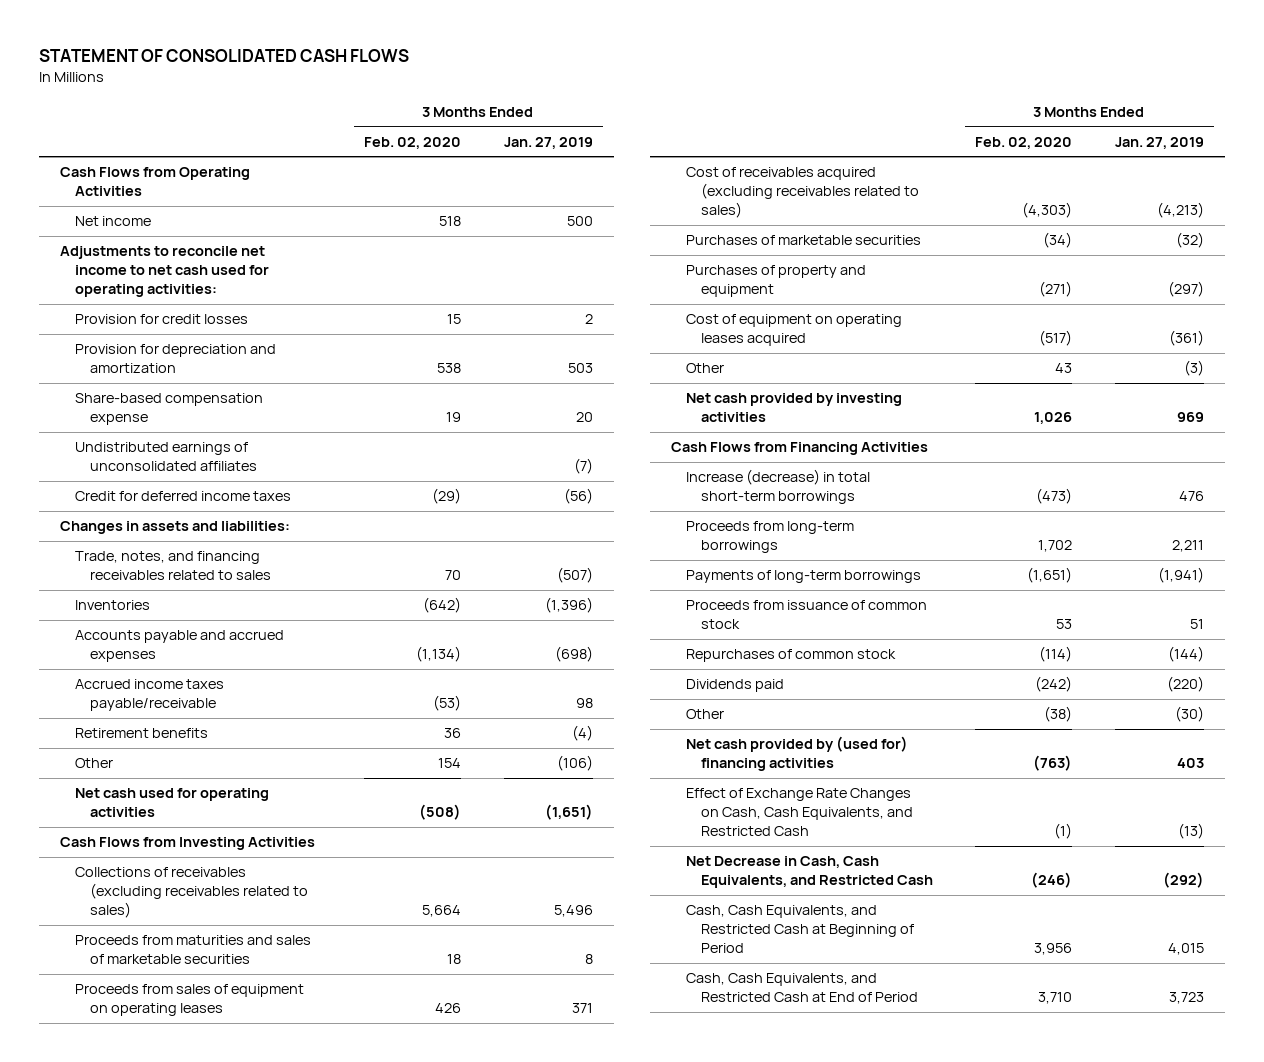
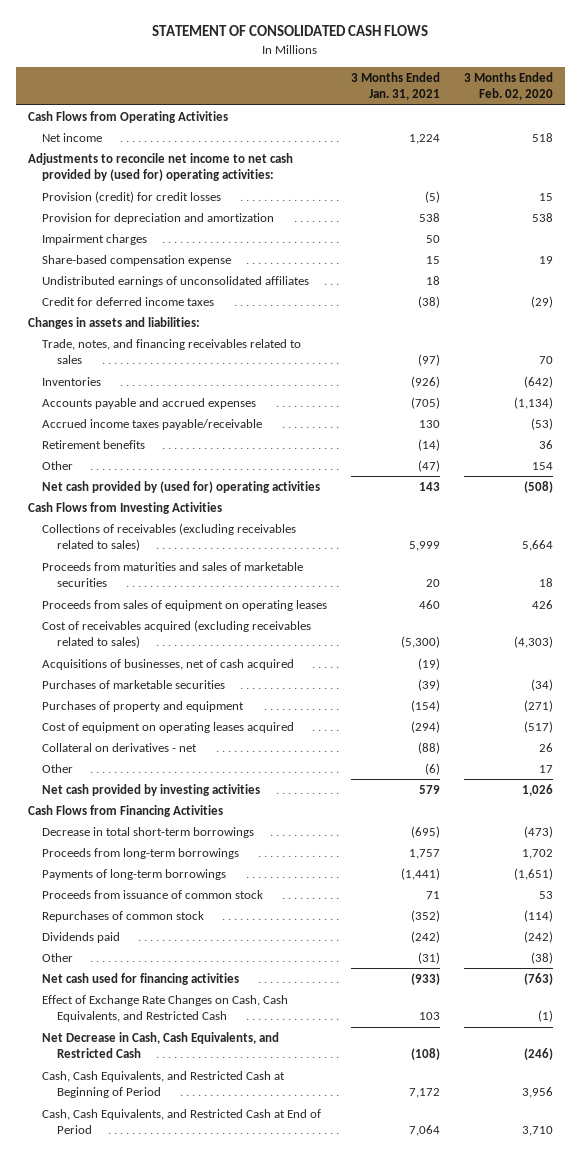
- | 3 Months Ended Feb. 02, 2020 | 3 Months Ended Jan. 27, 2019
+ | 3 Months Ended Jan. 31, 2021 | 3 Months Ended Feb. 02, 2020
- Adjustments to reconcile net income to net cash used for operating activities:
- Provision for credit losses | 15 | 2
+ Adjustments to reconcile net income to net cash provided by (used for) operating activities:
+ Provision (credit) for credit losses | (5) | 15
+ Impairment charges | 50 |
- Net cash used for operating activities | (508) | (1,651)
+ Net cash provided by (used for) operating activities | 143 | (508)
+ Acquisitions of businesses, net of cash acquired | (19) |
- Other | 43 | (3)
+ Collateral on derivatives - net | (88) | 26
+ Other | (6) | 17
- Increase (decrease) in total short-term borrowings | (473) | 476
+ Decrease in total short-term borrowings | (695) | (473)
- Net cash provided by (used for) financing activities | (763) | 403
+ Net cash used for financing activities | (933) | (763)

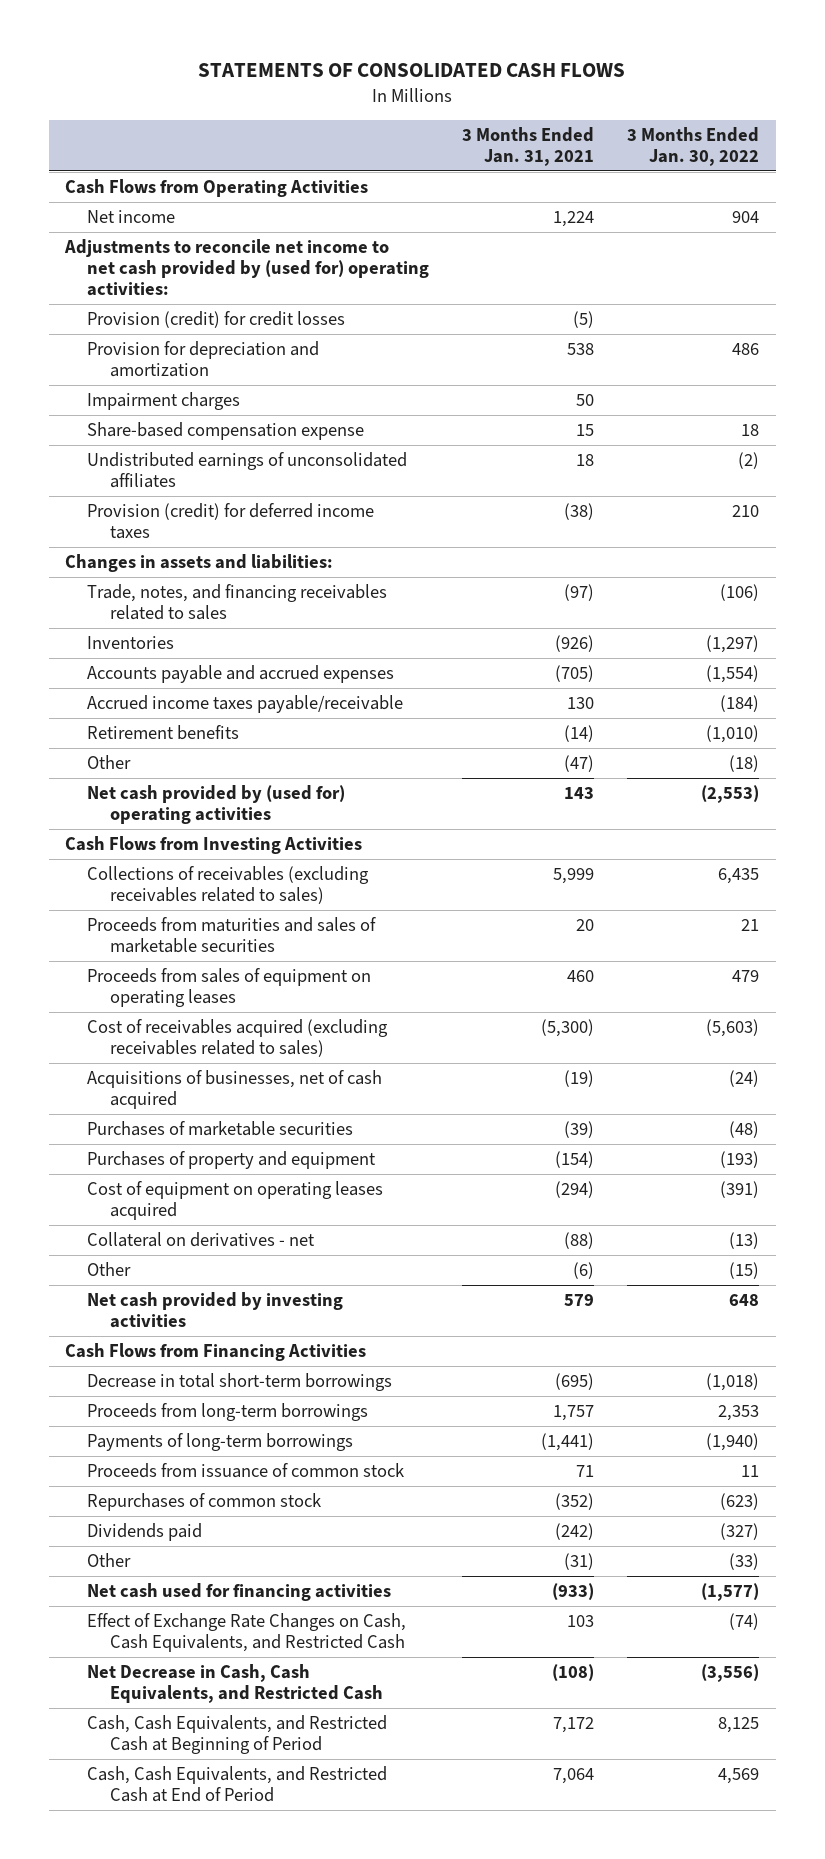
- STATEMENT OF CONSOLIDATED CASH FLOWS
+ STATEMENTS OF CONSOLIDATED CASH FLOWS
- | 3 Months Ended Jan. 31, 2021 | 3 Months Ended Feb. 02, 2020
+ | 3 Months Ended Jan. 31, 2021 | 3 Months Ended Jan. 30, 2022
- Credit for deferred income taxes | (38) | (29)
+ Provision (credit) for deferred income taxes | (38) | 210

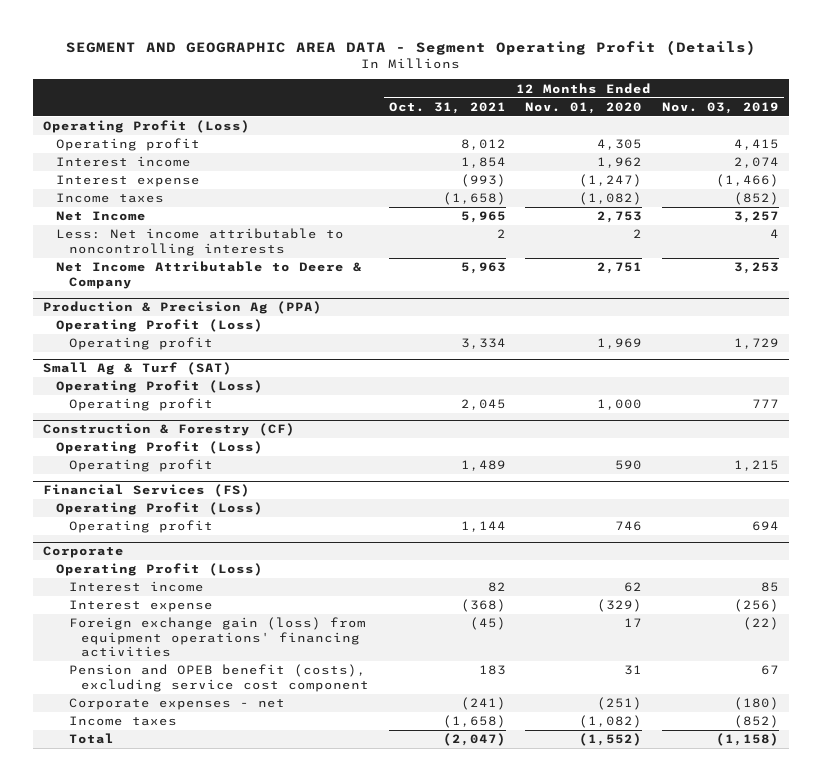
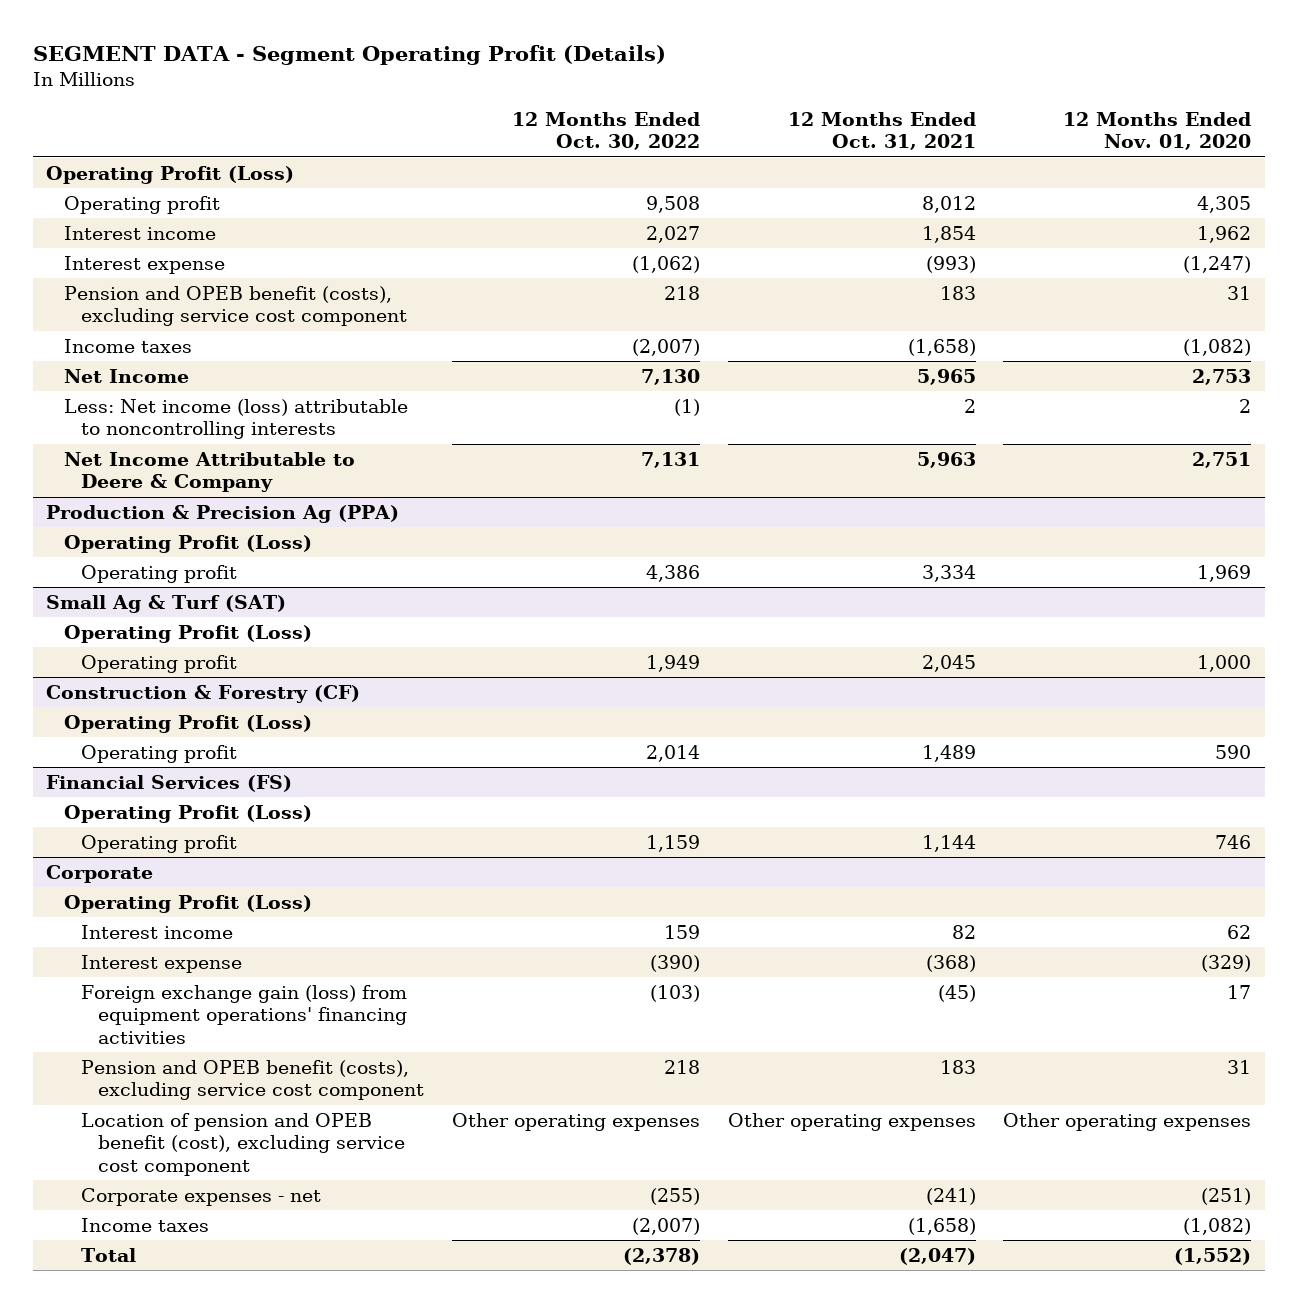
- SEGMENT AND GEOGRAPHIC AREA DATA - Segment Operating Profit (Details)
+ SEGMENT DATA - Segment Operating Profit (Details)
- | 12 Months Ended Oct. 31, 2021 | 12 Months Ended Nov. 01, 2020 | 12 Months Ended Nov. 03, 2019
+ | 12 Months Ended Oct. 30, 2022 | 12 Months Ended Oct. 31, 2021 | 12 Months Ended Nov. 01, 2020
+ Pension and OPEB benefit (costs), excluding service cost component | 218 | 183 | 31
- Less: Net income attributable to noncontrolling interests | 2 | 2 | 4
+ Less: Net income (loss) attributable to noncontrolling interests | (1) | 2 | 2
@ Corporate
+ Location of pension and OPEB benefit (cost), excluding service cost component | Other operating expenses | Other operating expenses | Other operating expenses

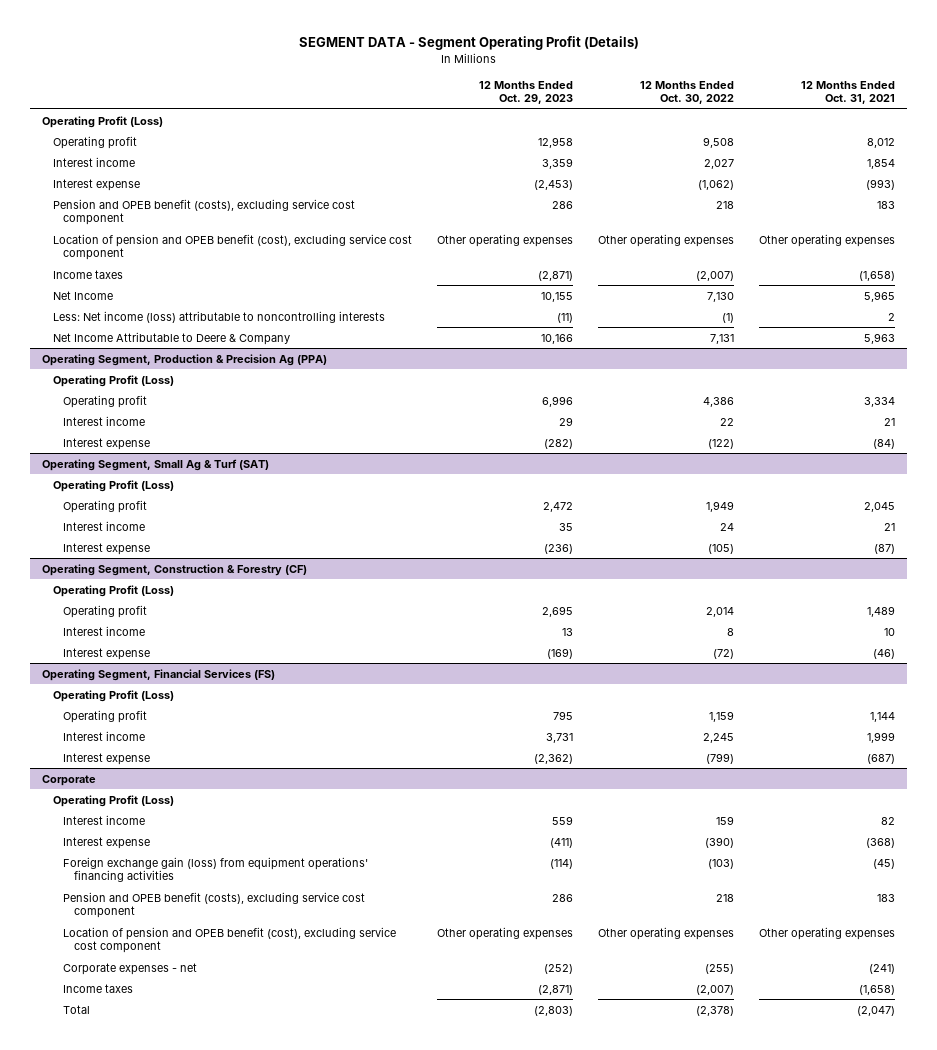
- | 12 Months Ended Oct. 30, 2022 | 12 Months Ended Oct. 31, 2021 | 12 Months Ended Nov. 01, 2020
+ | 12 Months Ended Oct. 29, 2023 | 12 Months Ended Oct. 30, 2022 | 12 Months Ended Oct. 31, 2021
+ Location of pension and OPEB benefit (cost), excluding service cost component | Other operating expenses | Other operating expenses | Other operating expenses
- Production & Precision Ag (PPA)
+ Operating Segment, Production & Precision Ag (PPA)
- Small Ag & Turf (SAT)
+ Interest income | 29 | 22 | 21
+ Interest expense | (282) | (122) | (84)
+ Operating Segment, Small Ag & Turf (SAT)
- Construction & Forestry (CF)
+ Interest income | 35 | 24 | 21
+ Interest expense | (236) | (105) | (87)
+ Operating Segment, Construction & Forestry (CF)
- Financial Services (FS)
+ Interest income | 13 | 8 | 10
+ Interest expense | (169) | (72) | (46)
+ Operating Segment, Financial Services (FS)
+ Interest income | 3,731 | 2,245 | 1,999
+ Interest expense | (2,362) | (799) | (687)

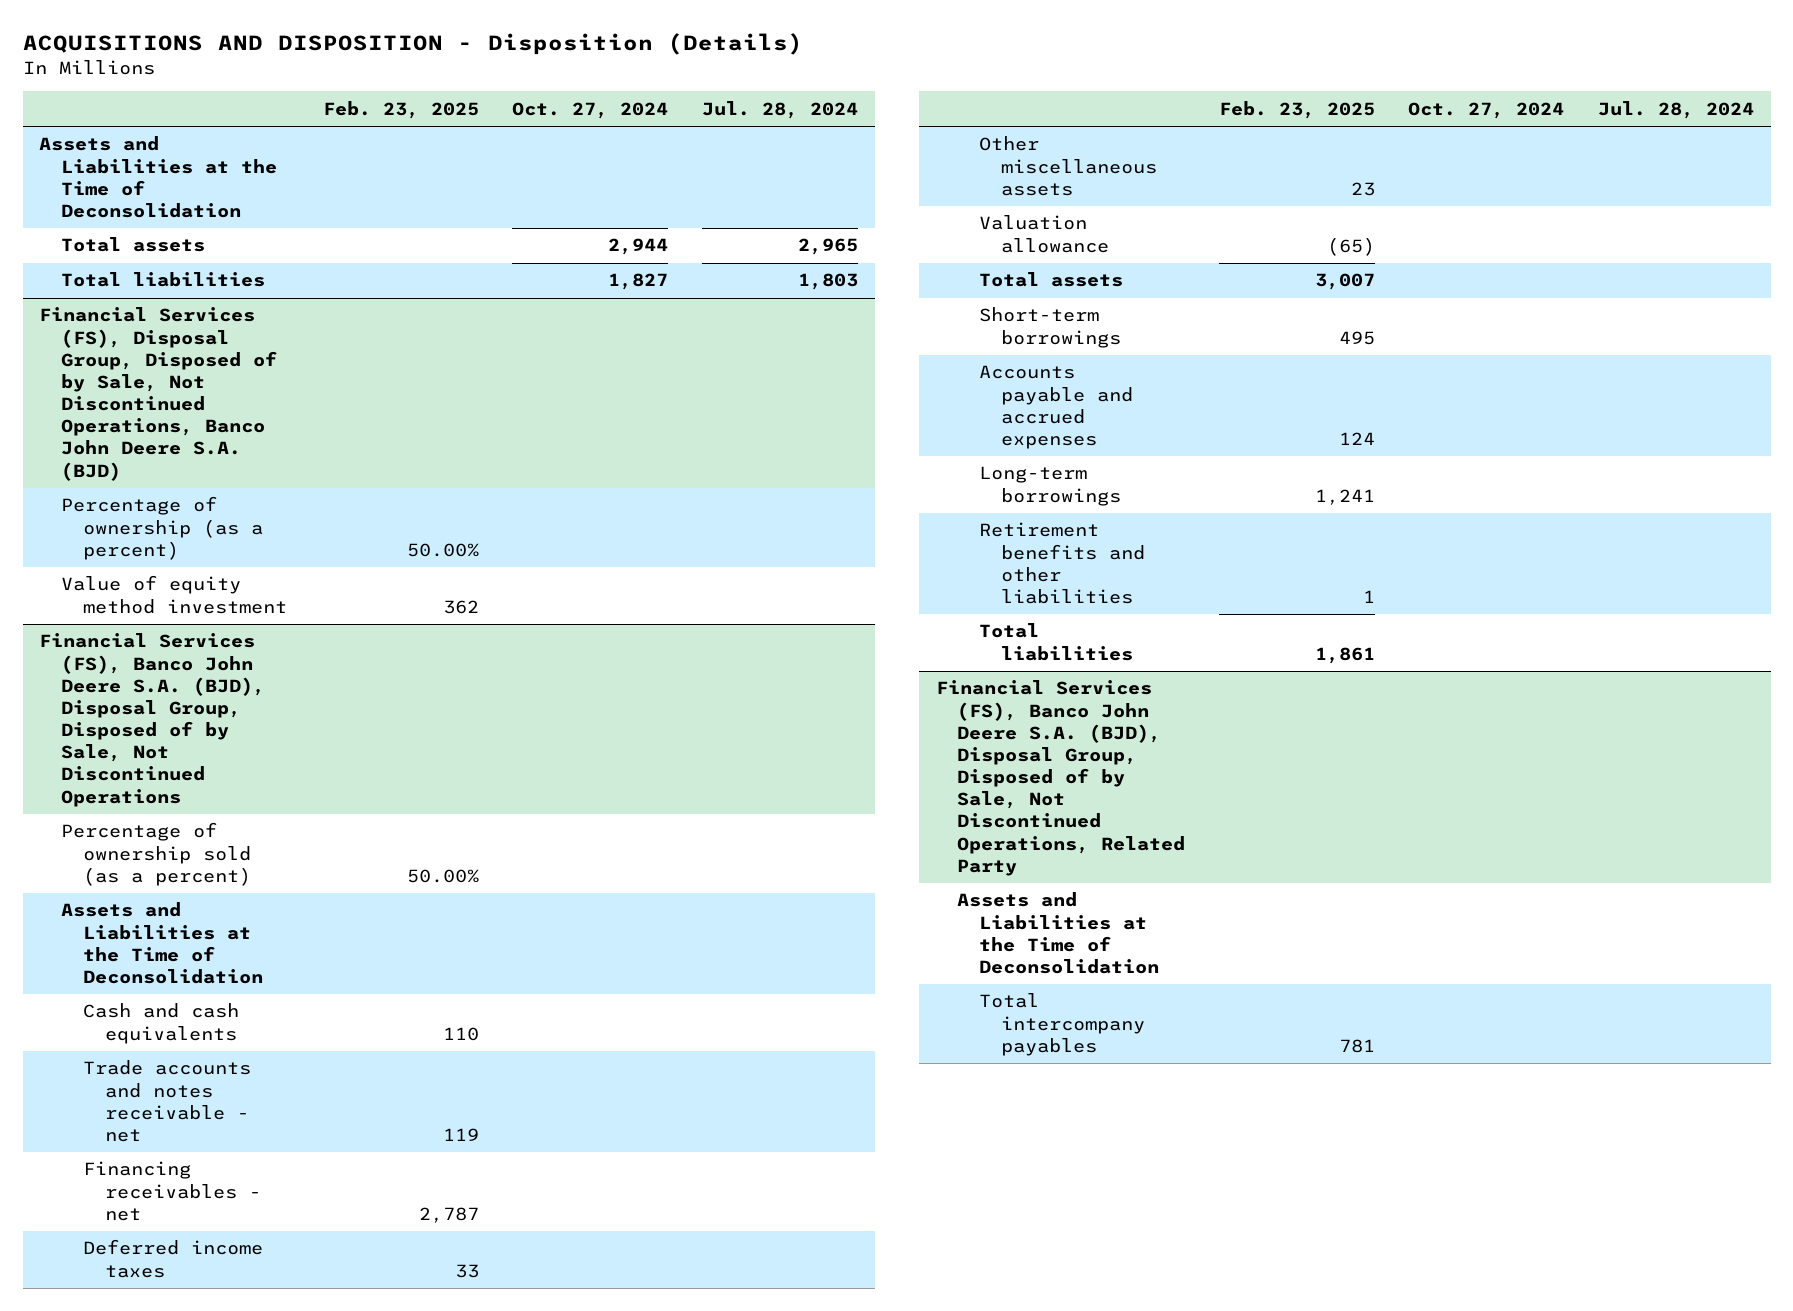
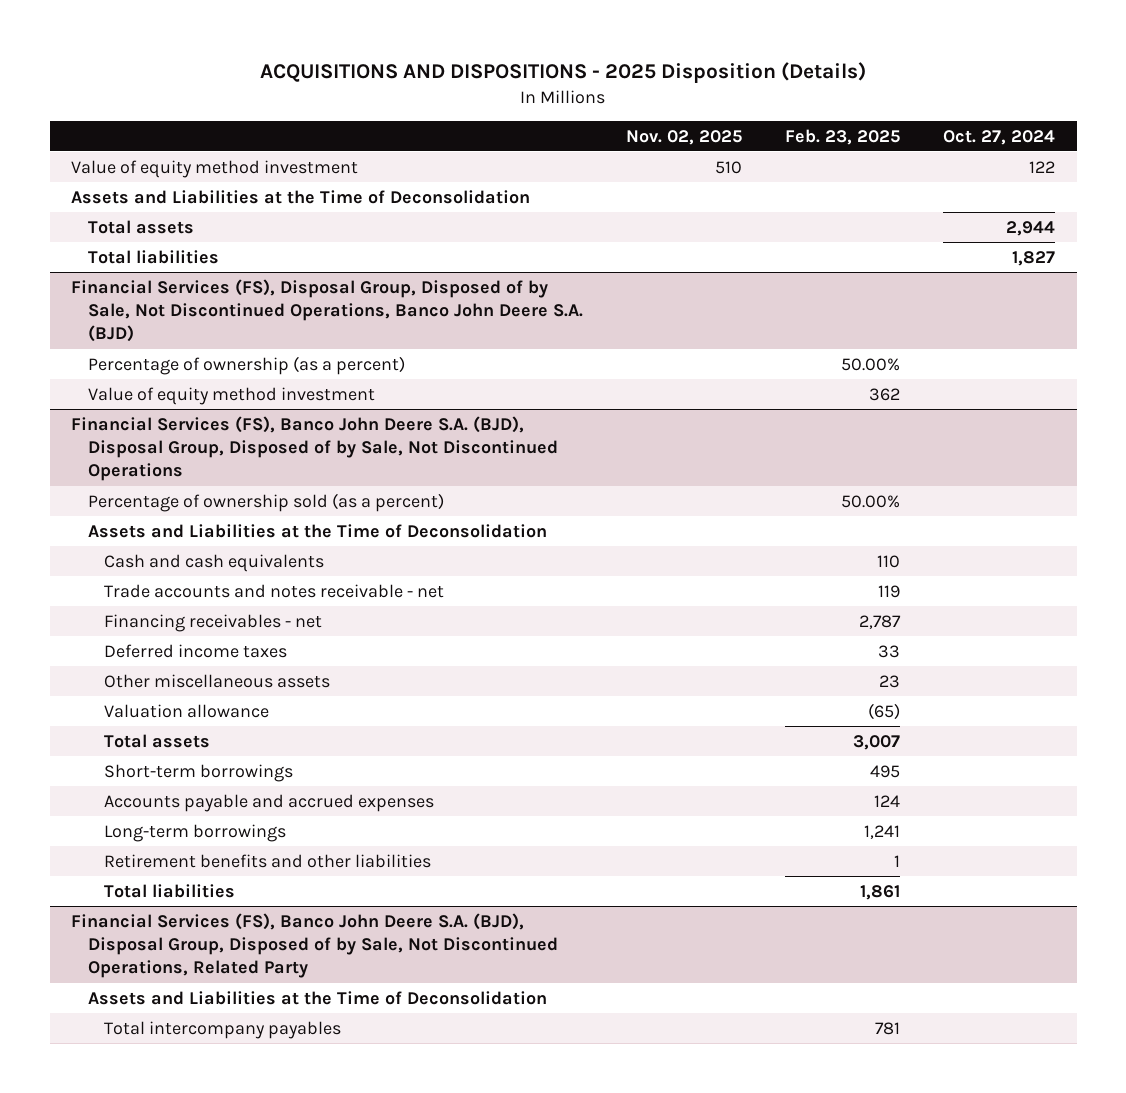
- ACQUISITIONS AND DISPOSITION - Disposition (Details)
+ ACQUISITIONS AND DISPOSITIONS - 2025 Disposition (Details)
- | Feb. 23, 2025 | Oct. 27, 2024 | Jul. 28, 2024
+ | Nov. 02, 2025 | Feb. 23, 2025 | Oct. 27, 2024
+ Value of equity method investment | 510 | | 122

